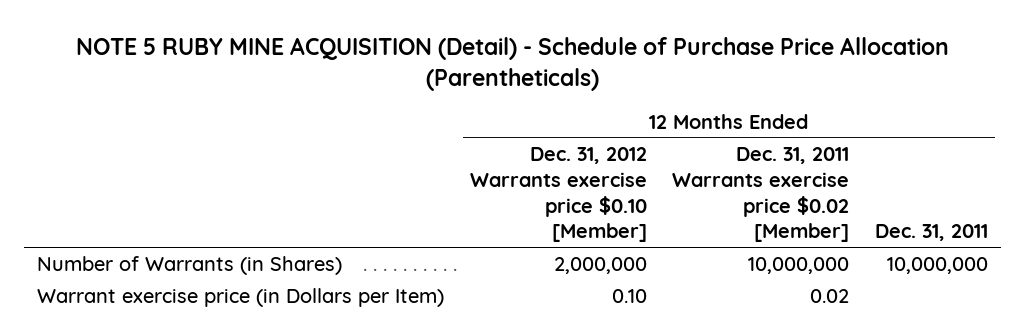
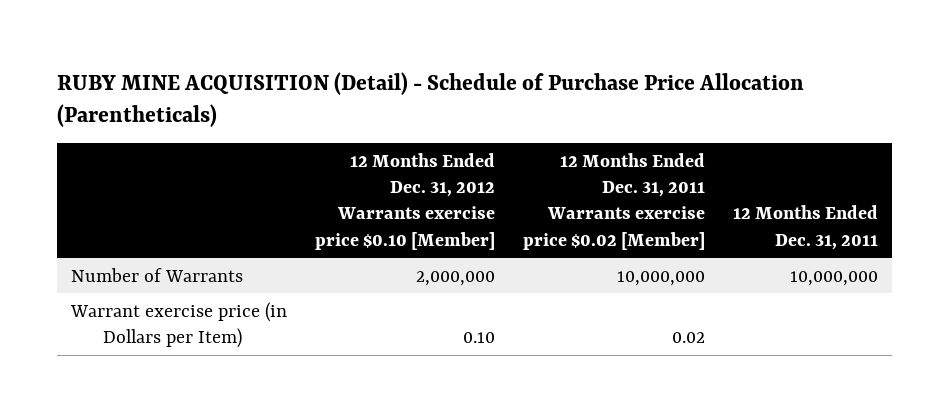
- NOTE 5 RUBY MINE ACQUISITION (Detail) - Schedule of Purchase Price Allocation (Parentheticals)
+ RUBY MINE ACQUISITION (Detail) - Schedule of Purchase Price Allocation (Parentheticals)
- Number of Warrants (in Shares) | 2,000,000 | 10,000,000 | 10,000,000
+ Number of Warrants | 2,000,000 | 10,000,000 | 10,000,000

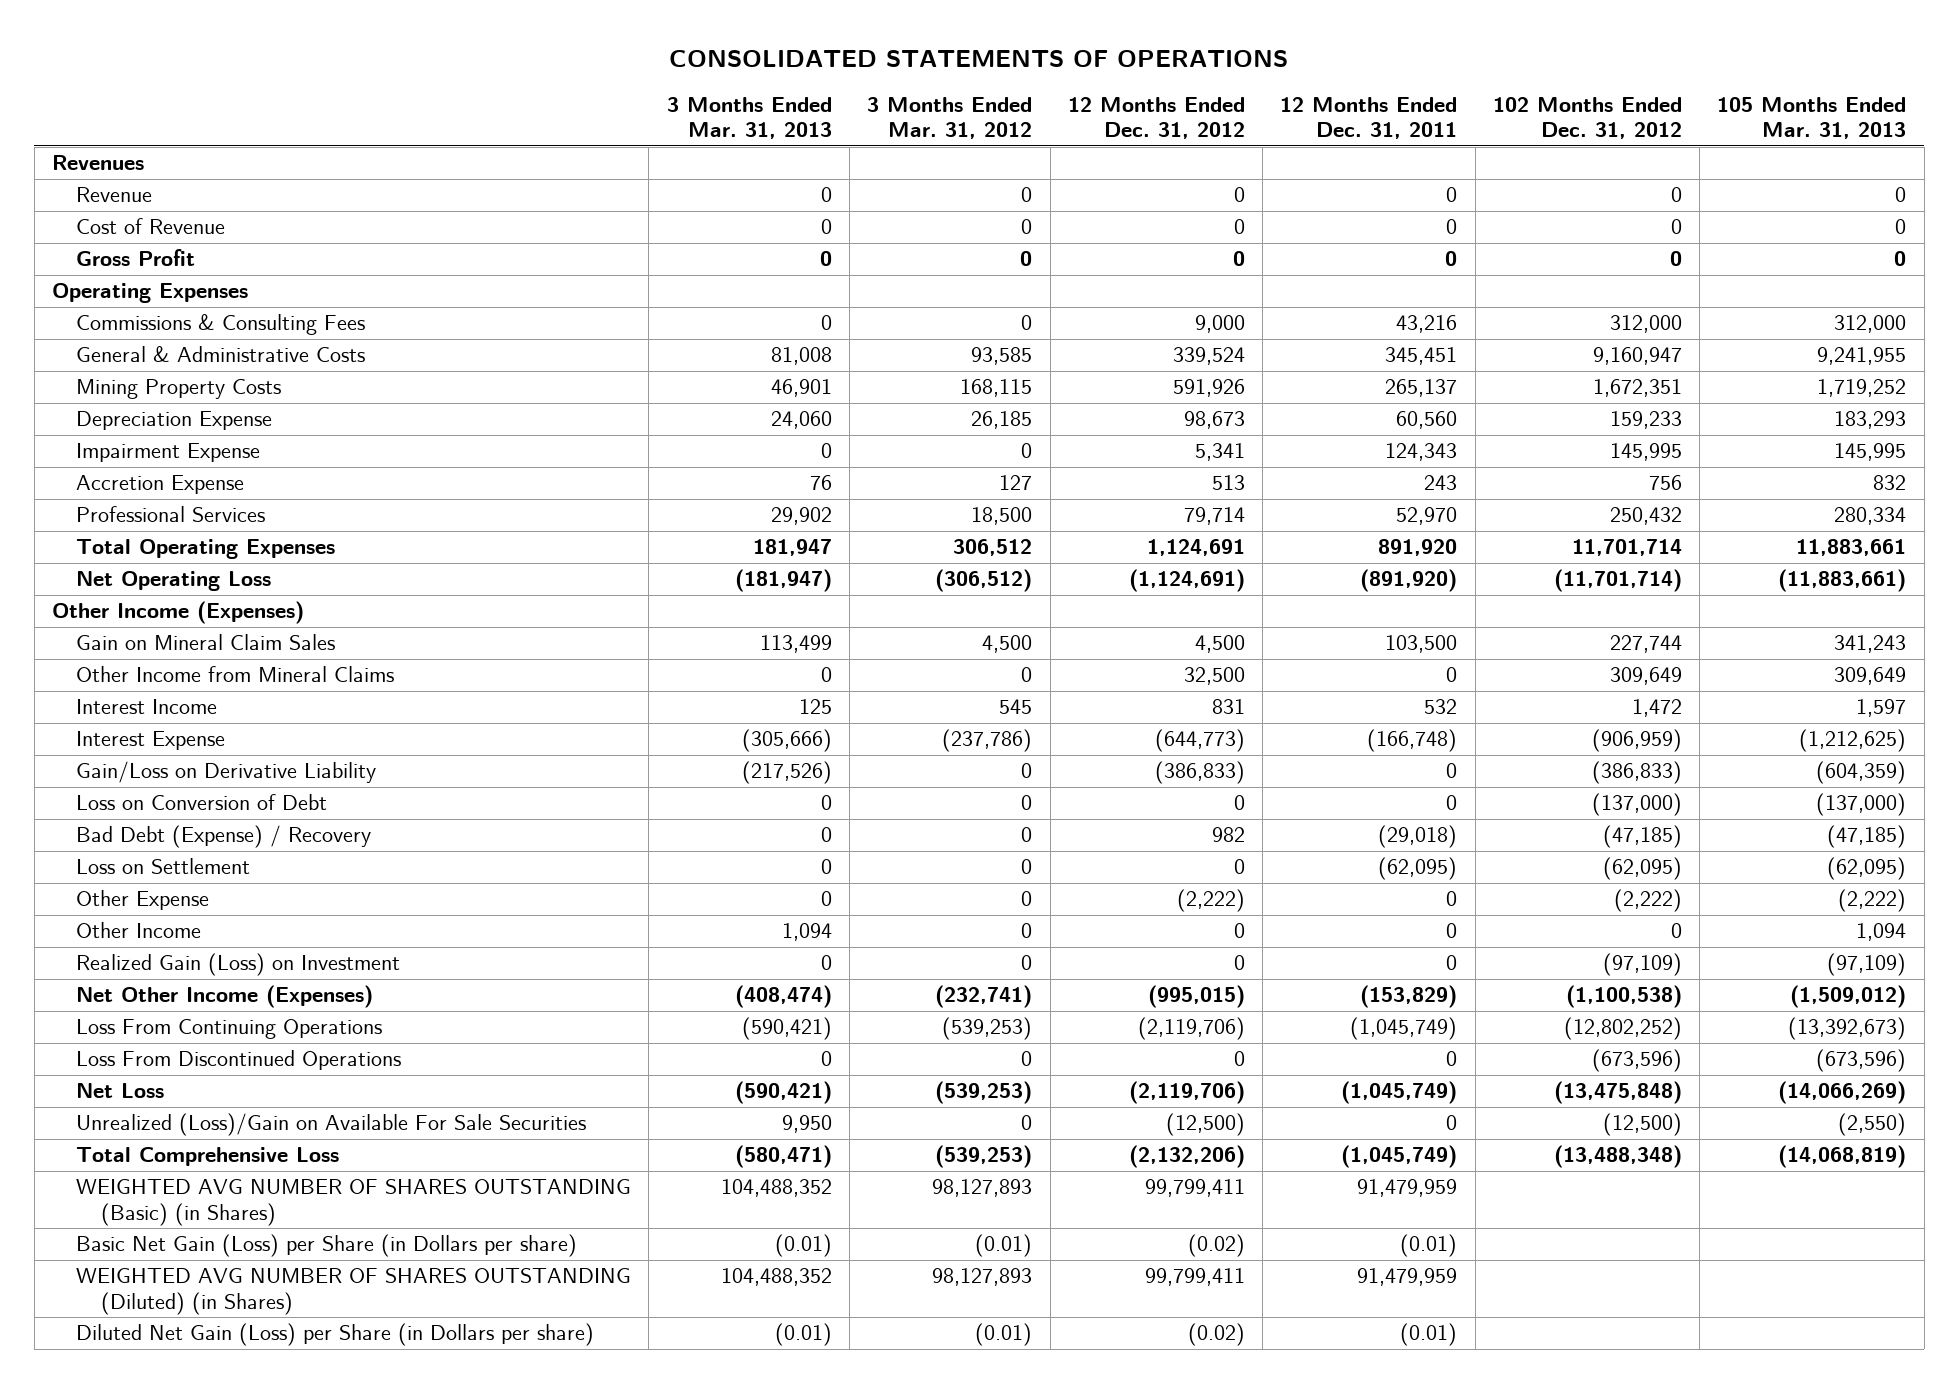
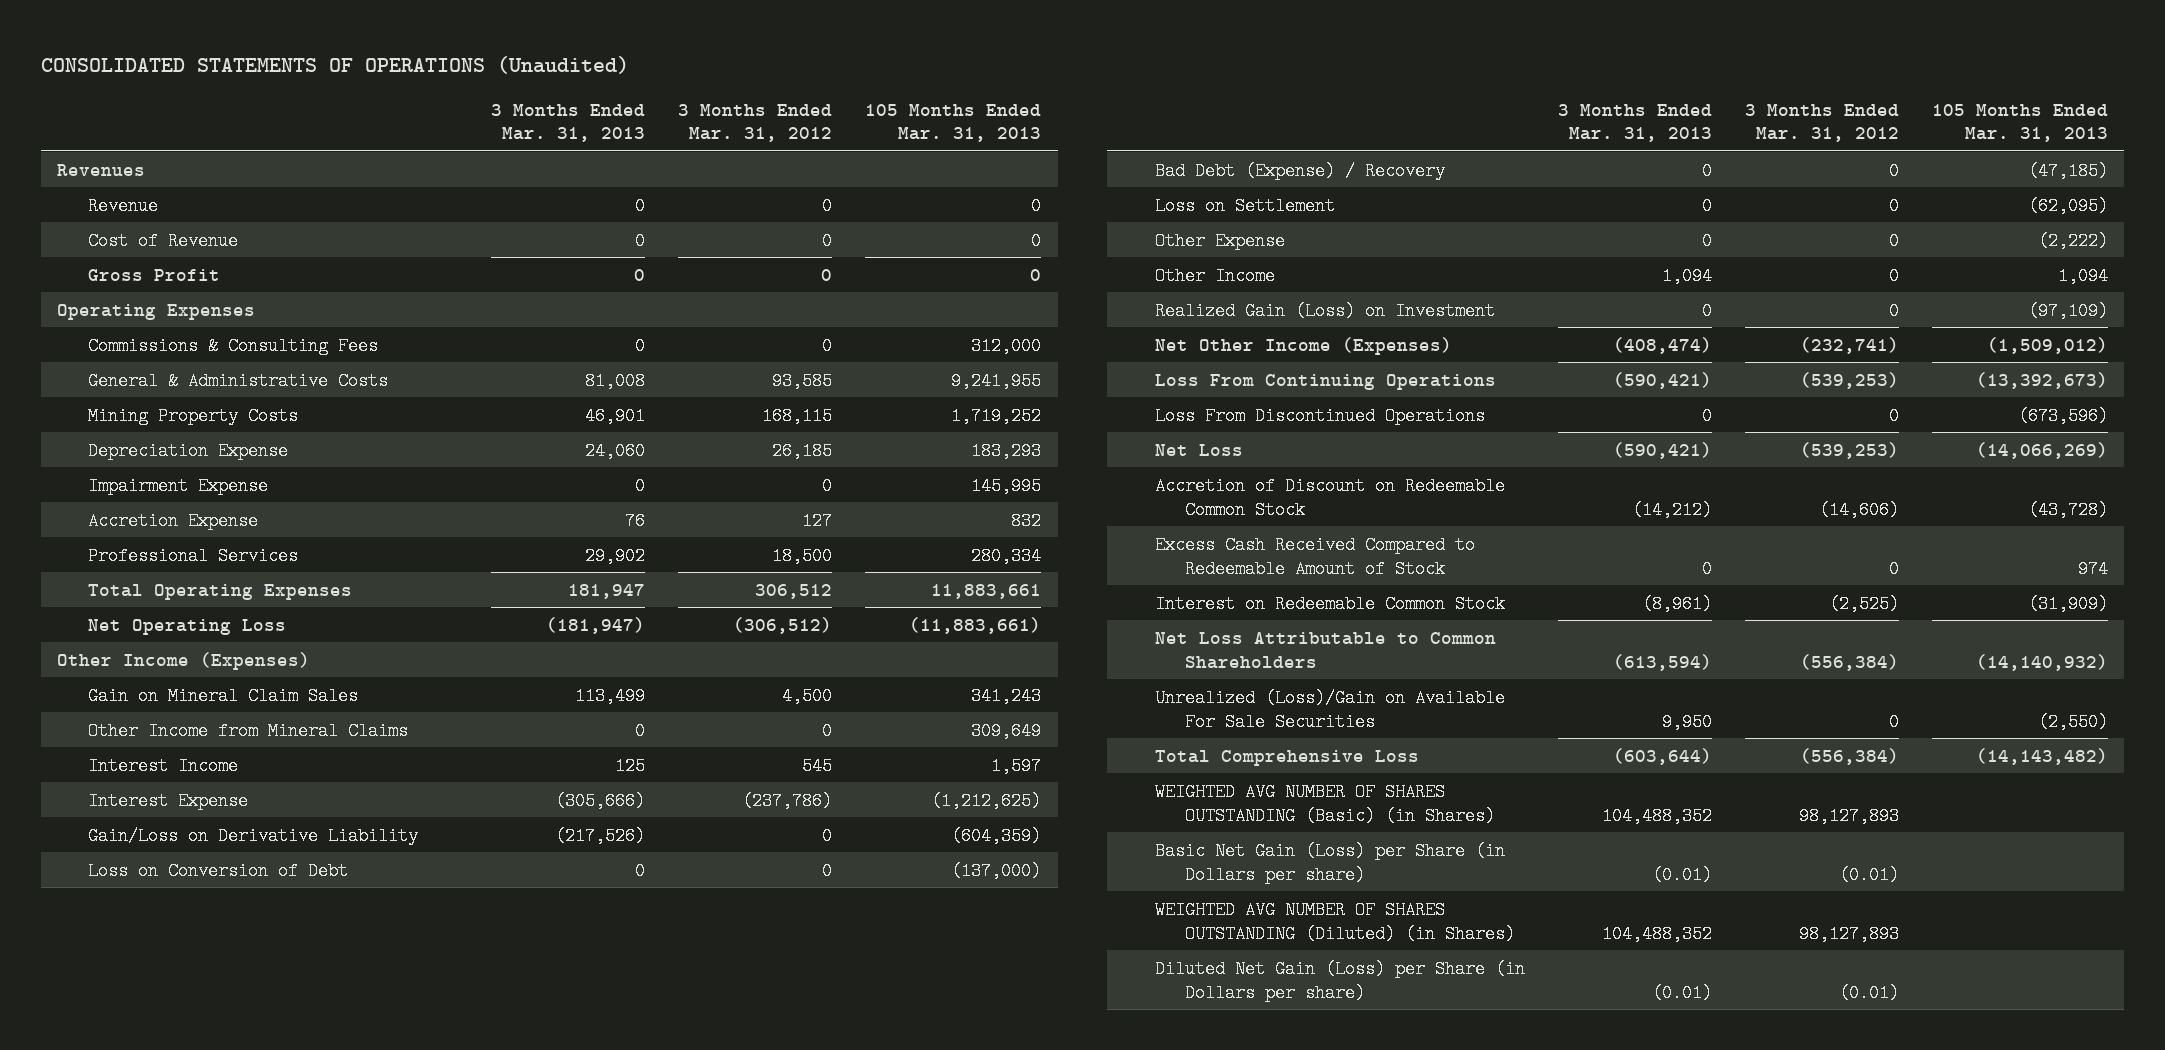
- CONSOLIDATED STATEMENTS OF OPERATIONS
+ CONSOLIDATED STATEMENTS OF OPERATIONS (Unaudited)
- | 3 Months Ended Mar. 31, 2013 | 3 Months Ended Mar. 31, 2012 | 12 Months Ended Dec. 31, 2012 | 12 Months Ended Dec. 31, 2011 | 102 Months Ended Dec. 31, 2012 | 105 Months Ended Mar. 31, 2013
+ | 3 Months Ended Mar. 31, 2013 | 3 Months Ended Mar. 31, 2012 | 105 Months Ended Mar. 31, 2013
+ Accretion of Discount on Redeemable Common Stock | (14,212) | (14,606) | (43,728)
+ Excess Cash Received Compared to Redeemable Amount of Stock | 0 | 0 | 974
+ Interest on Redeemable Common Stock | (8,961) | (2,525) | (31,909)
+ Net Loss Attributable to Common Shareholders | (613,594) | (556,384) | (14,140,932)
- Total Comprehensive Loss | (580,471) | (539,253) | (2,132,206) | (1,045,749) | (13,488,348) | (14,068,819)
+ Total Comprehensive Loss | (603,644) | (556,384) | (14,143,482)

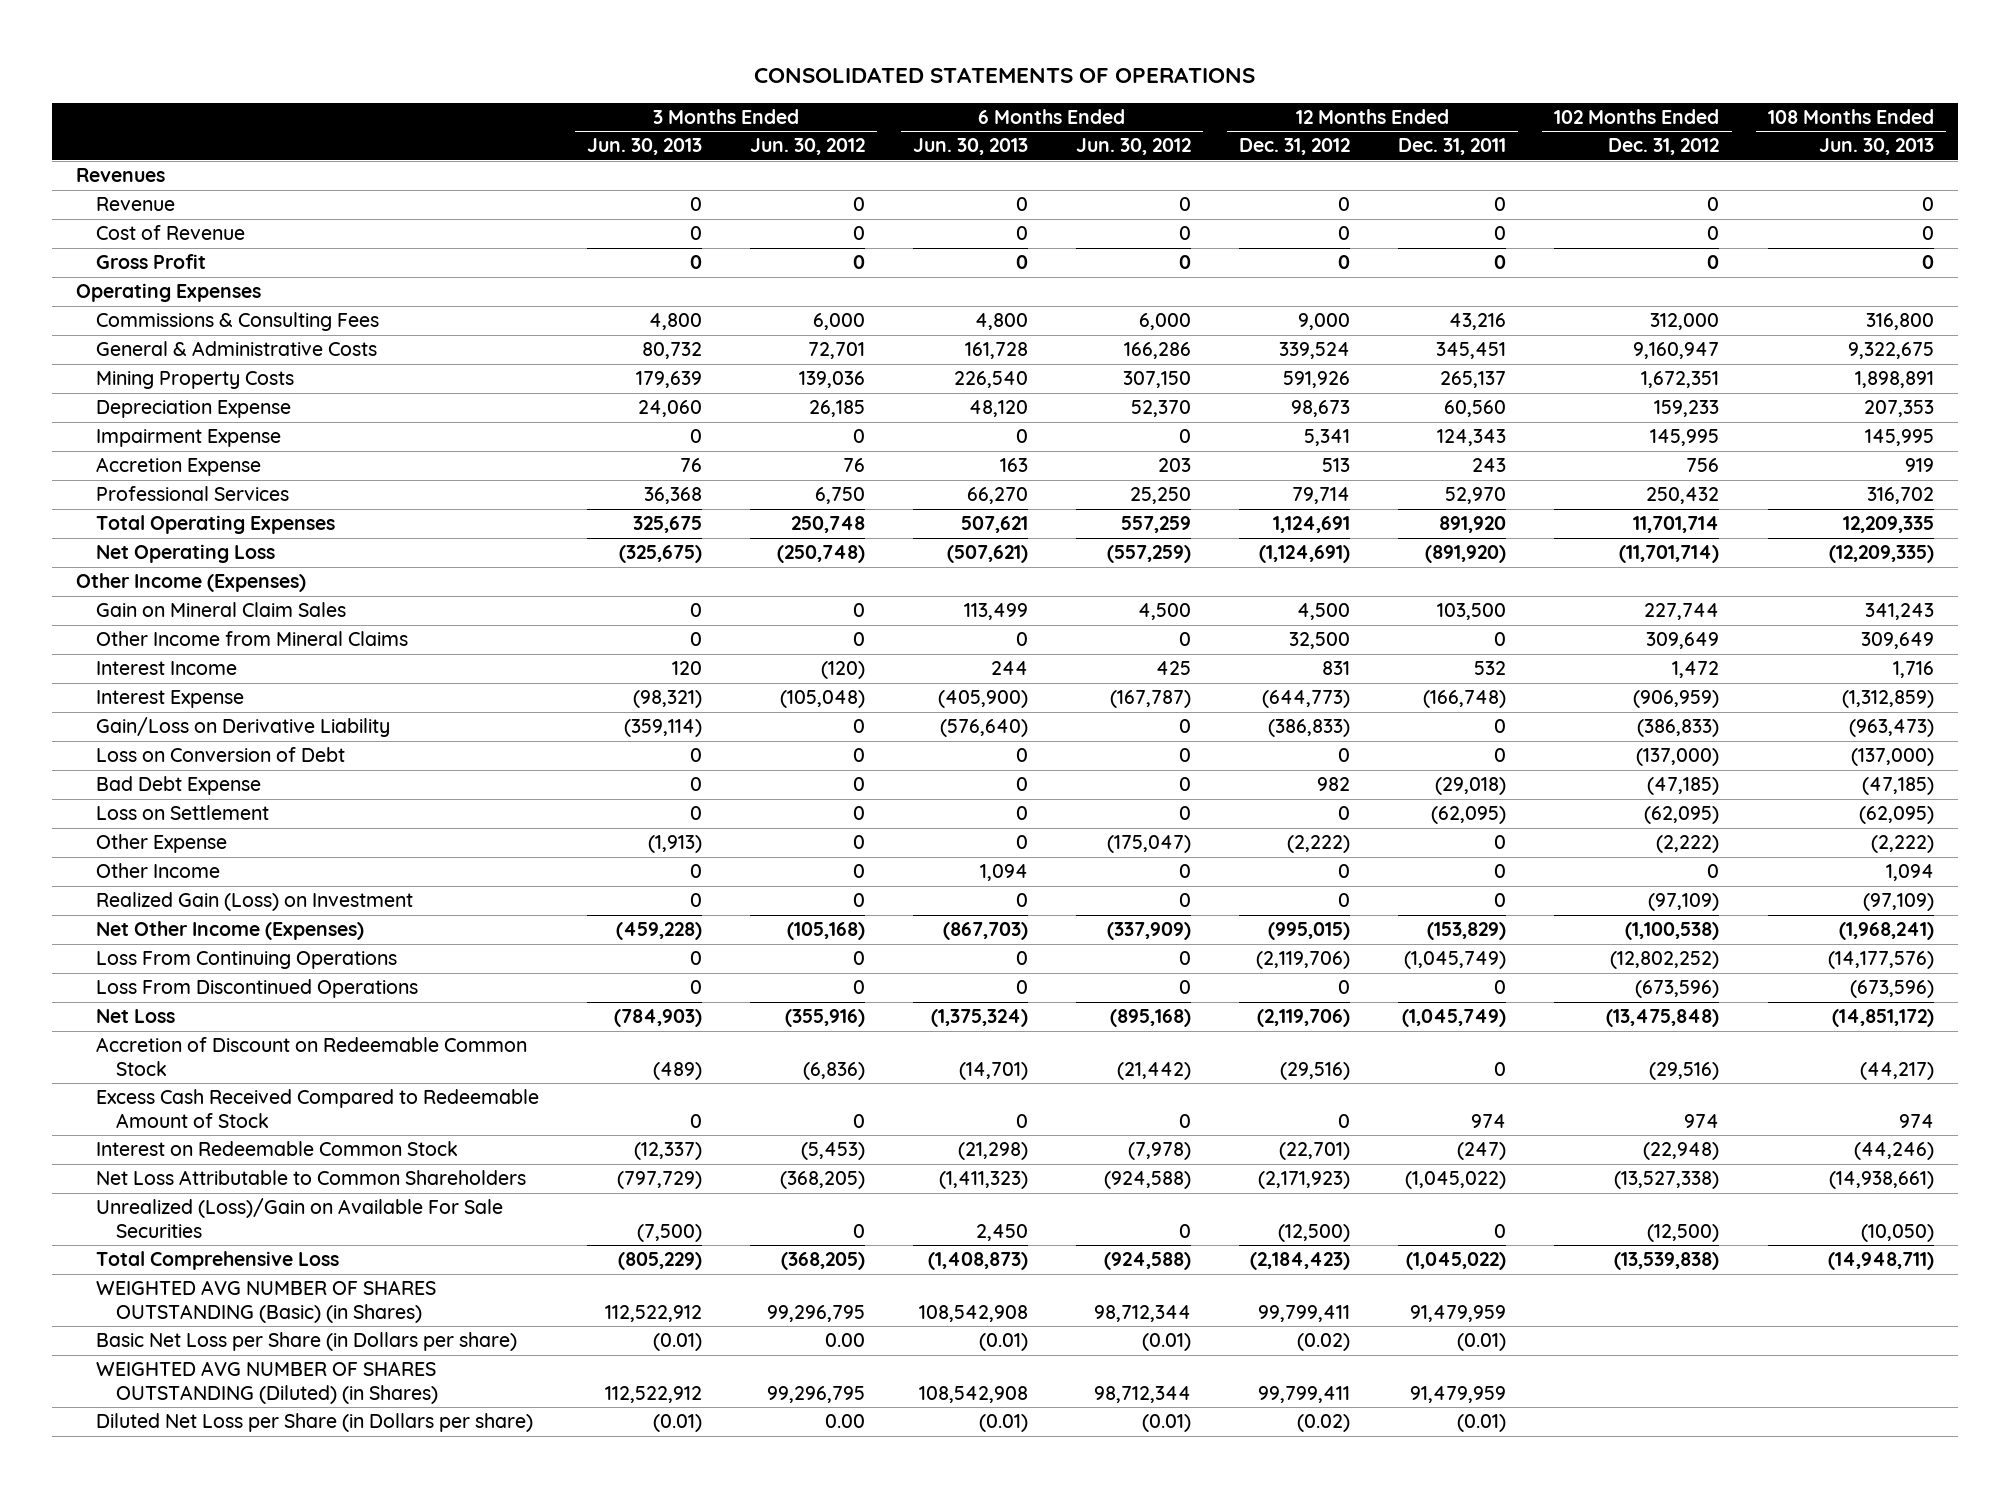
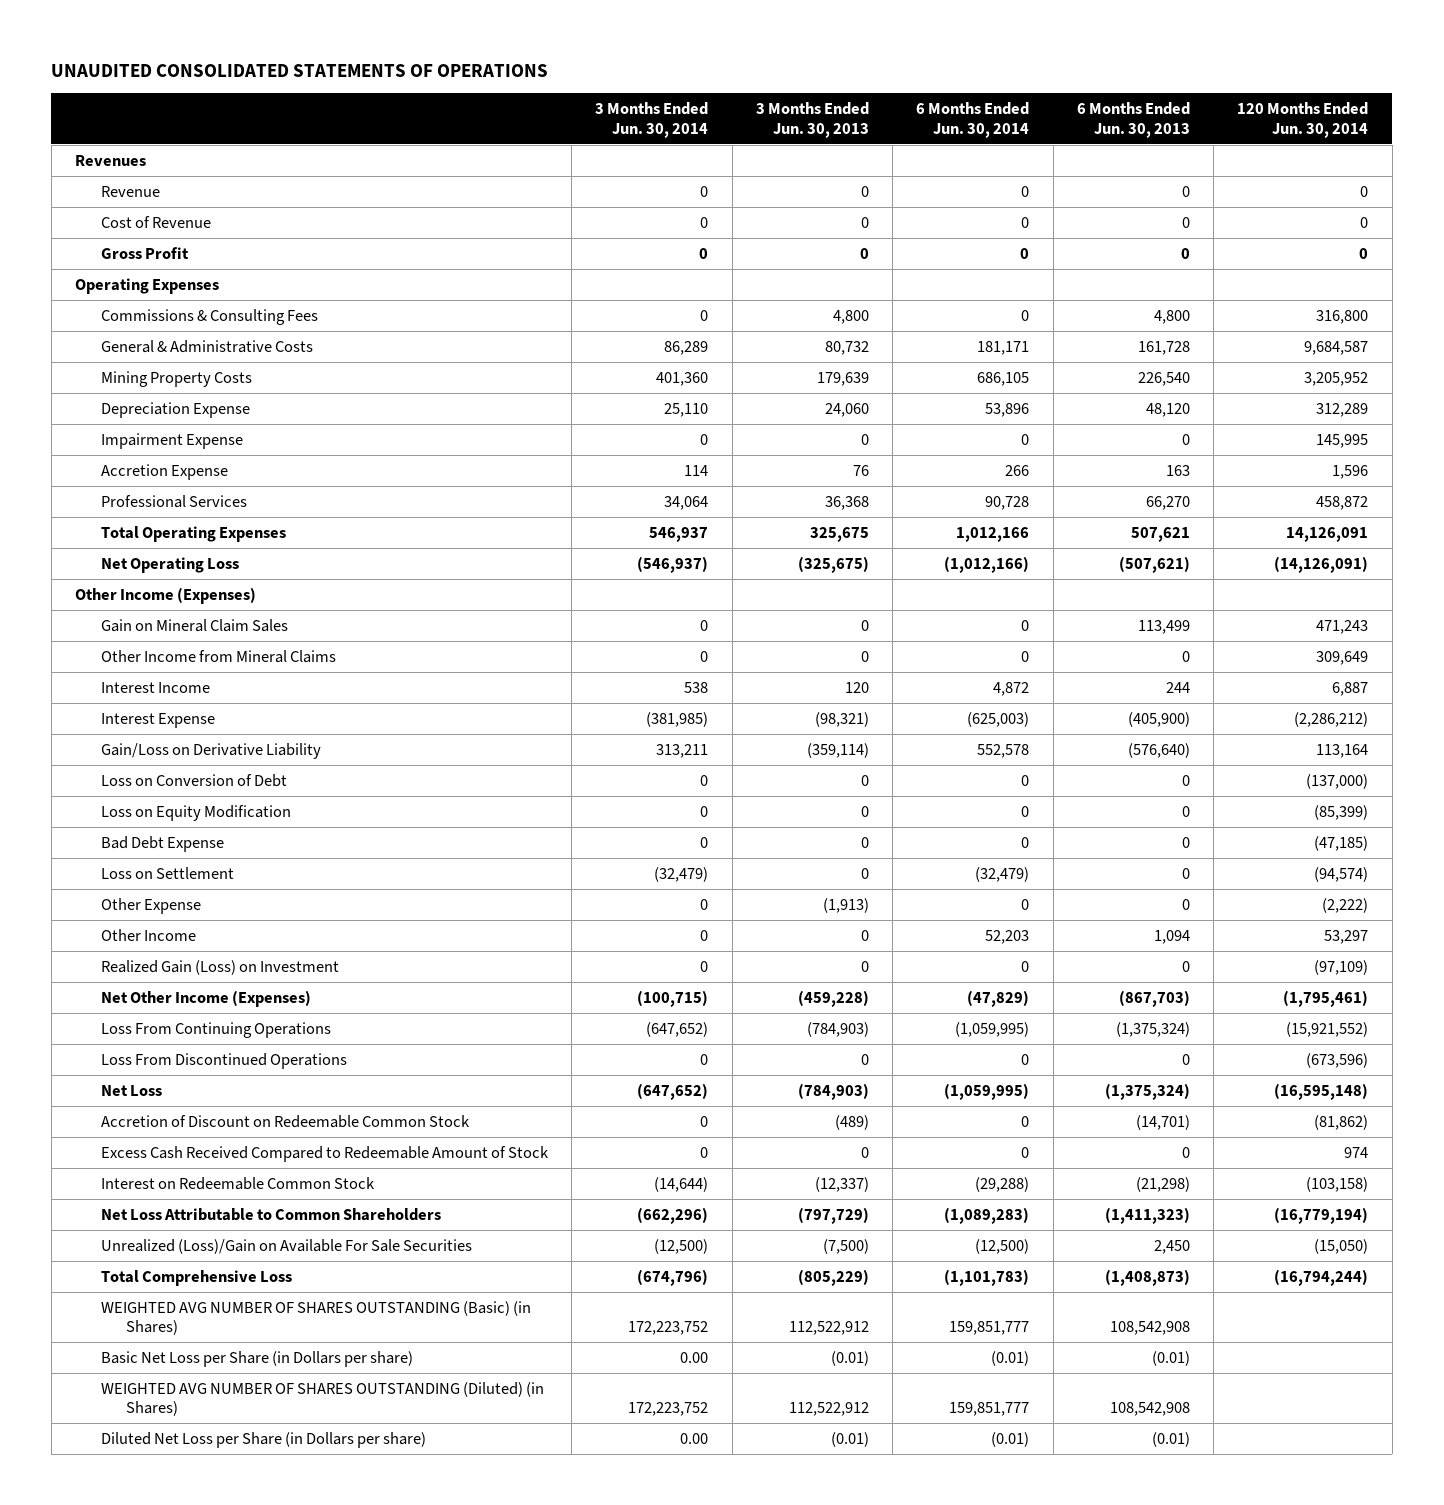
- CONSOLIDATED STATEMENTS OF OPERATIONS
+ UNAUDITED CONSOLIDATED STATEMENTS OF OPERATIONS
- | 3 Months Ended Jun. 30, 2013 | 3 Months Ended Jun. 30, 2012 | 6 Months Ended Jun. 30, 2013 | 6 Months Ended Jun. 30, 2012 | 12 Months Ended Dec. 31, 2012 | 12 Months Ended Dec. 31, 2011 | 102 Months Ended Dec. 31, 2012 | 108 Months Ended Jun. 30, 2013
+ | 3 Months Ended Jun. 30, 2014 | 3 Months Ended Jun. 30, 2013 | 6 Months Ended Jun. 30, 2014 | 6 Months Ended Jun. 30, 2013 | 120 Months Ended Jun. 30, 2014
+ Loss on Equity Modification | 0 | 0 | 0 | 0 | (85,399)
- Loss From Continuing Operations | 0 | 0 | 0 | 0 | (2,119,706) | (1,045,749) | (12,802,252) | (14,177,576)
+ Loss From Continuing Operations | (647,652) | (784,903) | (1,059,995) | (1,375,324) | (15,921,552)

